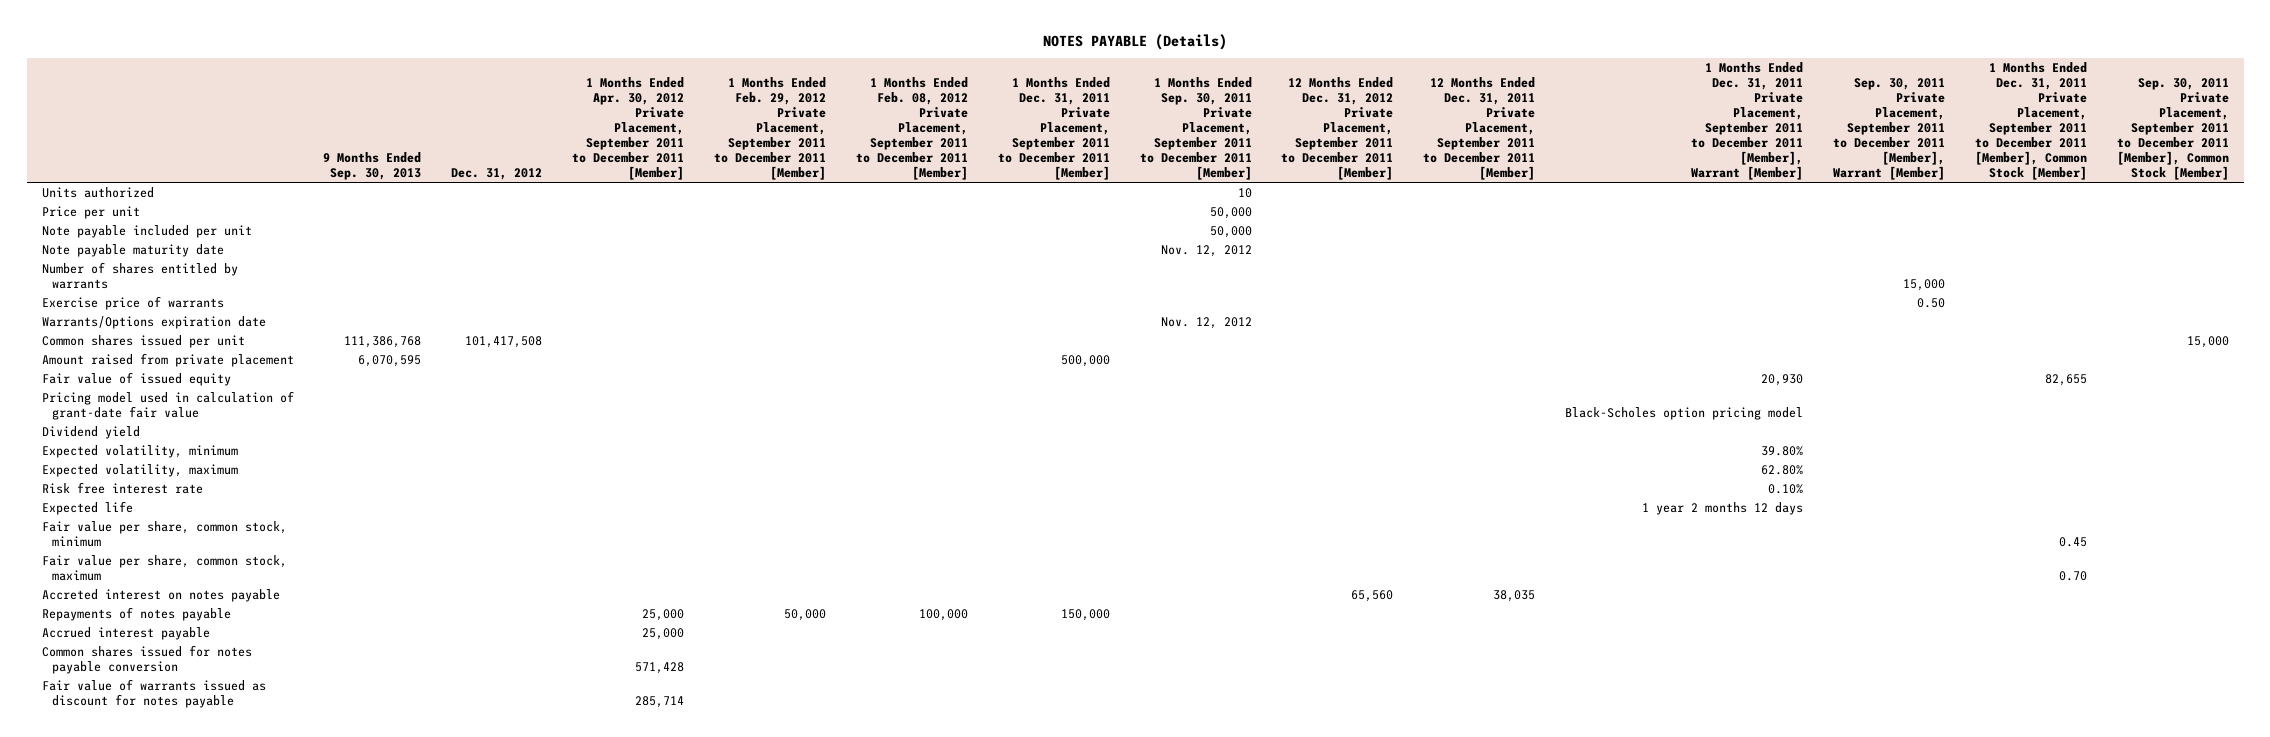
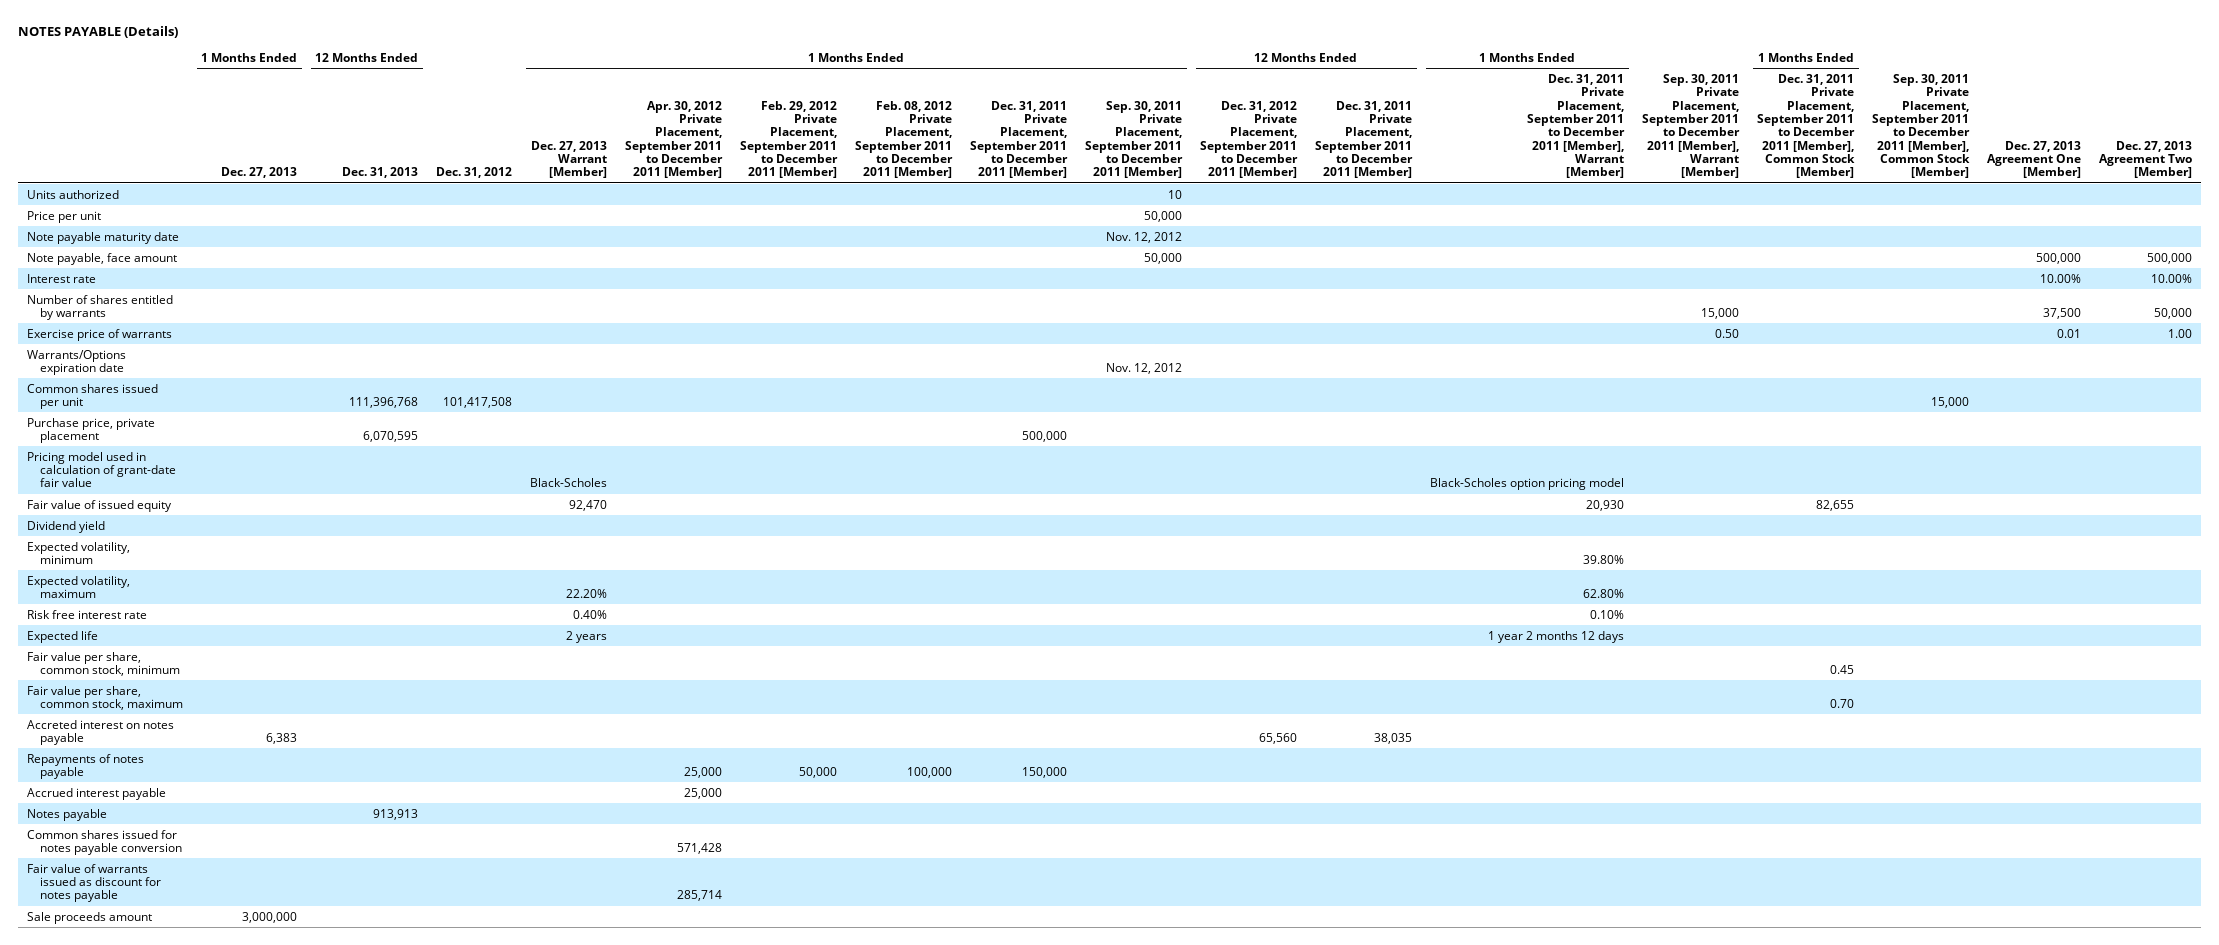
- | 9 Months Ended Sep. 30, 2013 | Dec. 31, 2012 | 1 Months Ended Apr. 30, 2012 Private Placement, September 2011 to December 2011 [Member] | 1 Months Ended Feb. 29, 2012 Private Placement, September 2011 to December 2011 [Member] | 1 Months Ended Feb. 08, 2012 Private Placement, September 2011 to December 2011 [Member] | 1 Months Ended Dec. 31, 2011 Private Placement, September 2011 to December 2011 [Member] | 1 Months Ended Sep. 30, 2011 Private Placement, September 2011 to December 2011 [Member] | 12 Months Ended Dec. 31, 2012 Private Placement, September 2011 to December 2011 [Member] | 12 Months Ended Dec. 31, 2011 Private Placement, September 2011 to December 2011 [Member] | 1 Months Ended Dec. 31, 2011 Private Placement, September 2011 to December 2011 [Member], Warrant [Member] | Sep. 30, 2011 Private Placement, September 2011 to December 2011 [Member], Warrant [Member] | 1 Months Ended Dec. 31, 2011 Private Placement, September 2011 to December 2011 [Member], Common Stock [Member] | Sep. 30, 2011 Private Placement, September 2011 to December 2011 [Member], Common Stock [Member]
+ | 1 Months Ended Dec. 27, 2013 | 12 Months Ended Dec. 31, 2013 | Dec. 31, 2012 | 1 Months Ended Dec. 27, 2013 Warrant [Member] | 1 Months Ended Apr. 30, 2012 Private Placement, September 2011 to December 2011 [Member] | 1 Months Ended Feb. 29, 2012 Private Placement, September 2011 to December 2011 [Member] | 1 Months Ended Feb. 08, 2012 Private Placement, September 2011 to December 2011 [Member] | 1 Months Ended Dec. 31, 2011 Private Placement, September 2011 to December 2011 [Member] | 1 Months Ended Sep. 30, 2011 Private Placement, September 2011 to December 2011 [Member] | 12 Months Ended Dec. 31, 2012 Private Placement, September 2011 to December 2011 [Member] | 12 Months Ended Dec. 31, 2011 Private Placement, September 2011 to December 2011 [Member] | 1 Months Ended Dec. 31, 2011 Private Placement, September 2011 to December 2011 [Member], Warrant [Member] | Sep. 30, 2011 Private Placement, September 2011 to December 2011 [Member], Warrant [Member] | 1 Months Ended Dec. 31, 2011 Private Placement, September 2011 to December 2011 [Member], Common Stock [Member] | Sep. 30, 2011 Private Placement, September 2011 to December 2011 [Member], Common Stock [Member] | Dec. 27, 2013 Agreement One [Member] | Dec. 27, 2013 Agreement Two [Member]
- Note payable included per unit | | | | | | | 50,000 | | | | | |
+ Note payable, face amount | | | | | | | | | 50,000 | | | | | | | 500,000 | 500,000
+ Interest rate | | | | | | | | | | | | | | | | 10.00% | 10.00%
- Amount raised from private placement | 6,070,595 | | | | | 500,000 | | | | | | |
+ Purchase price, private placement | | 6,070,595 | | | | | | 500,000 | | | | | | | | |
moved down: Fair value of issued equity | | | | 92,470 | | | | | | | | 20,930 | | 82,655 | | |
+ Notes payable | | 913,913 | | | | | | | | | | | | | | |
+ Sale proceeds amount | 3,000,000 | | | | | | | | | | | | | | | |

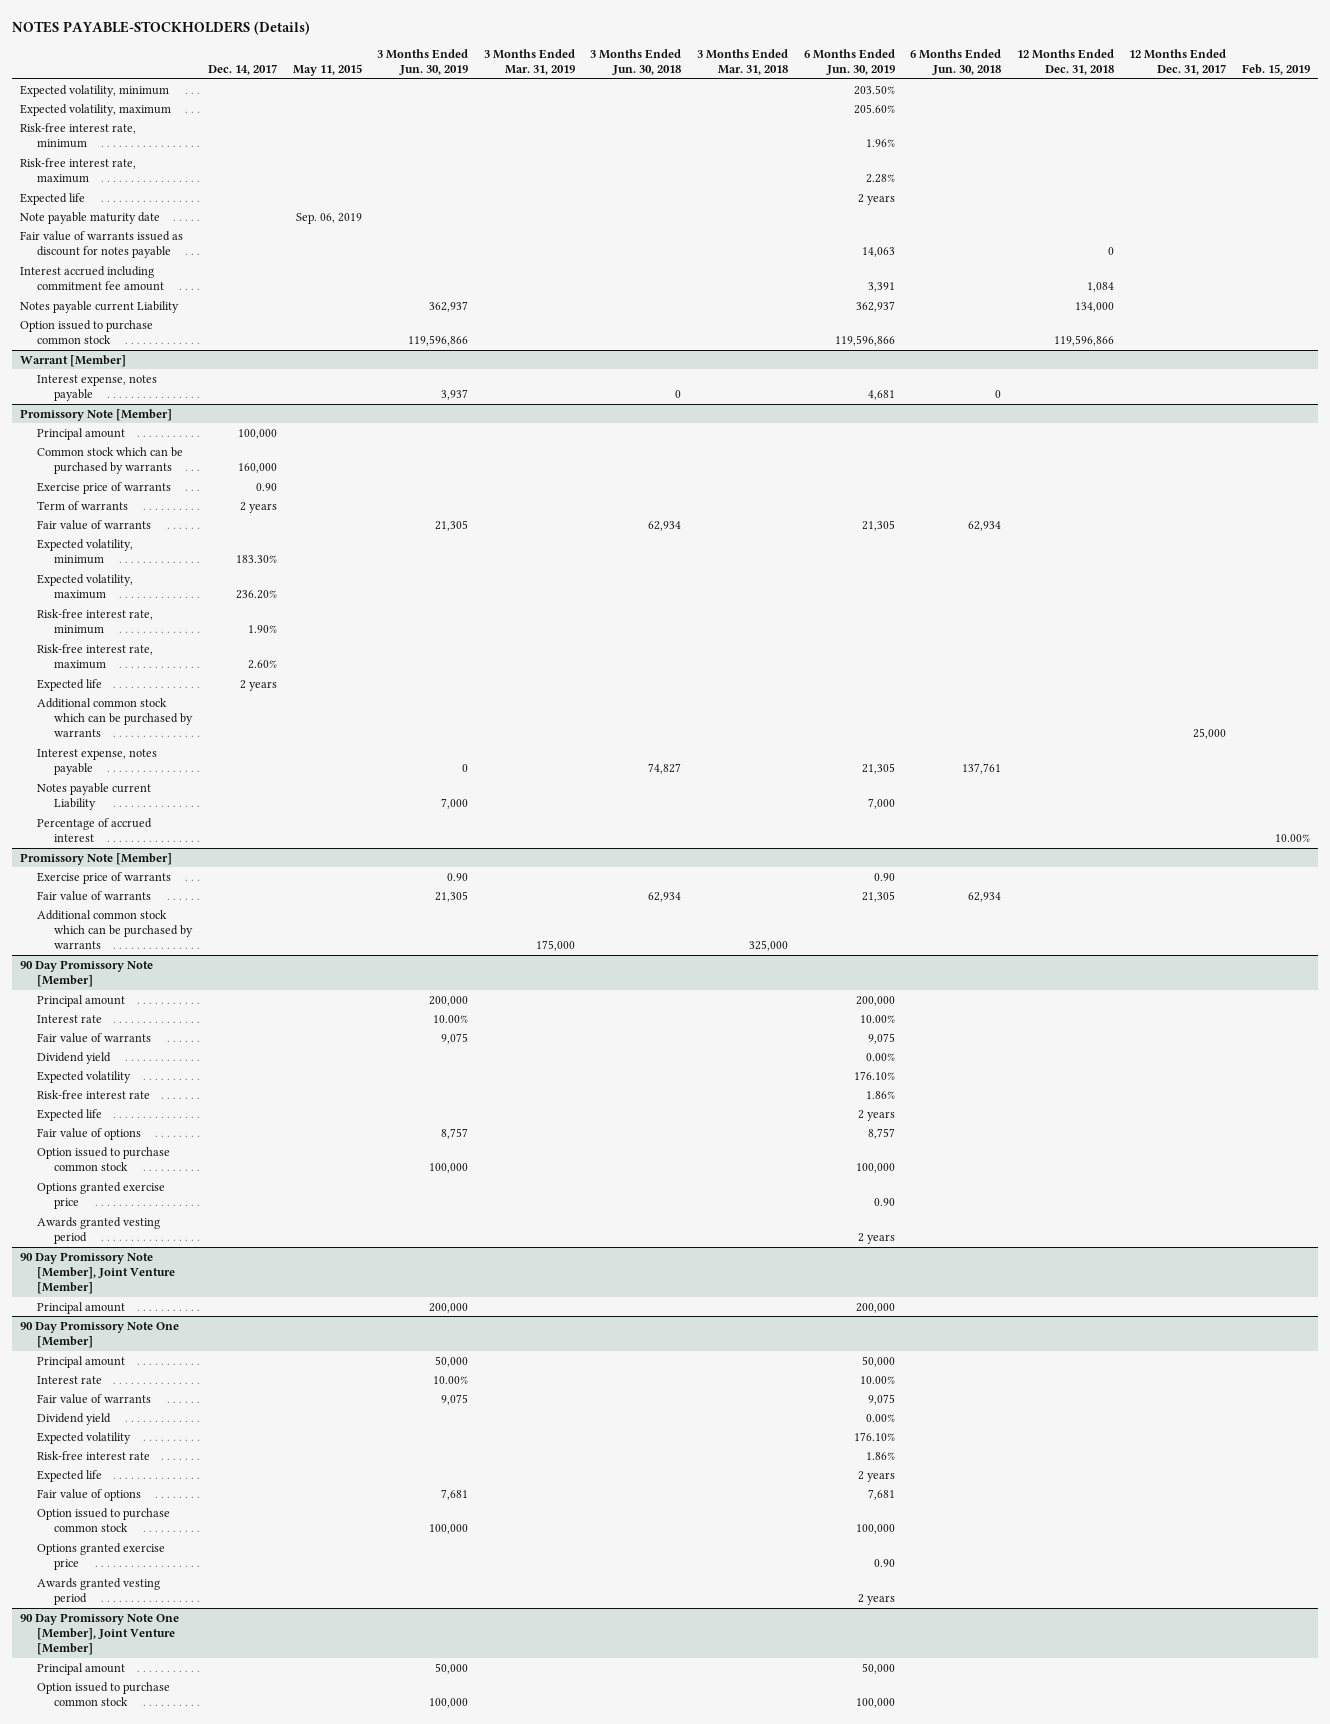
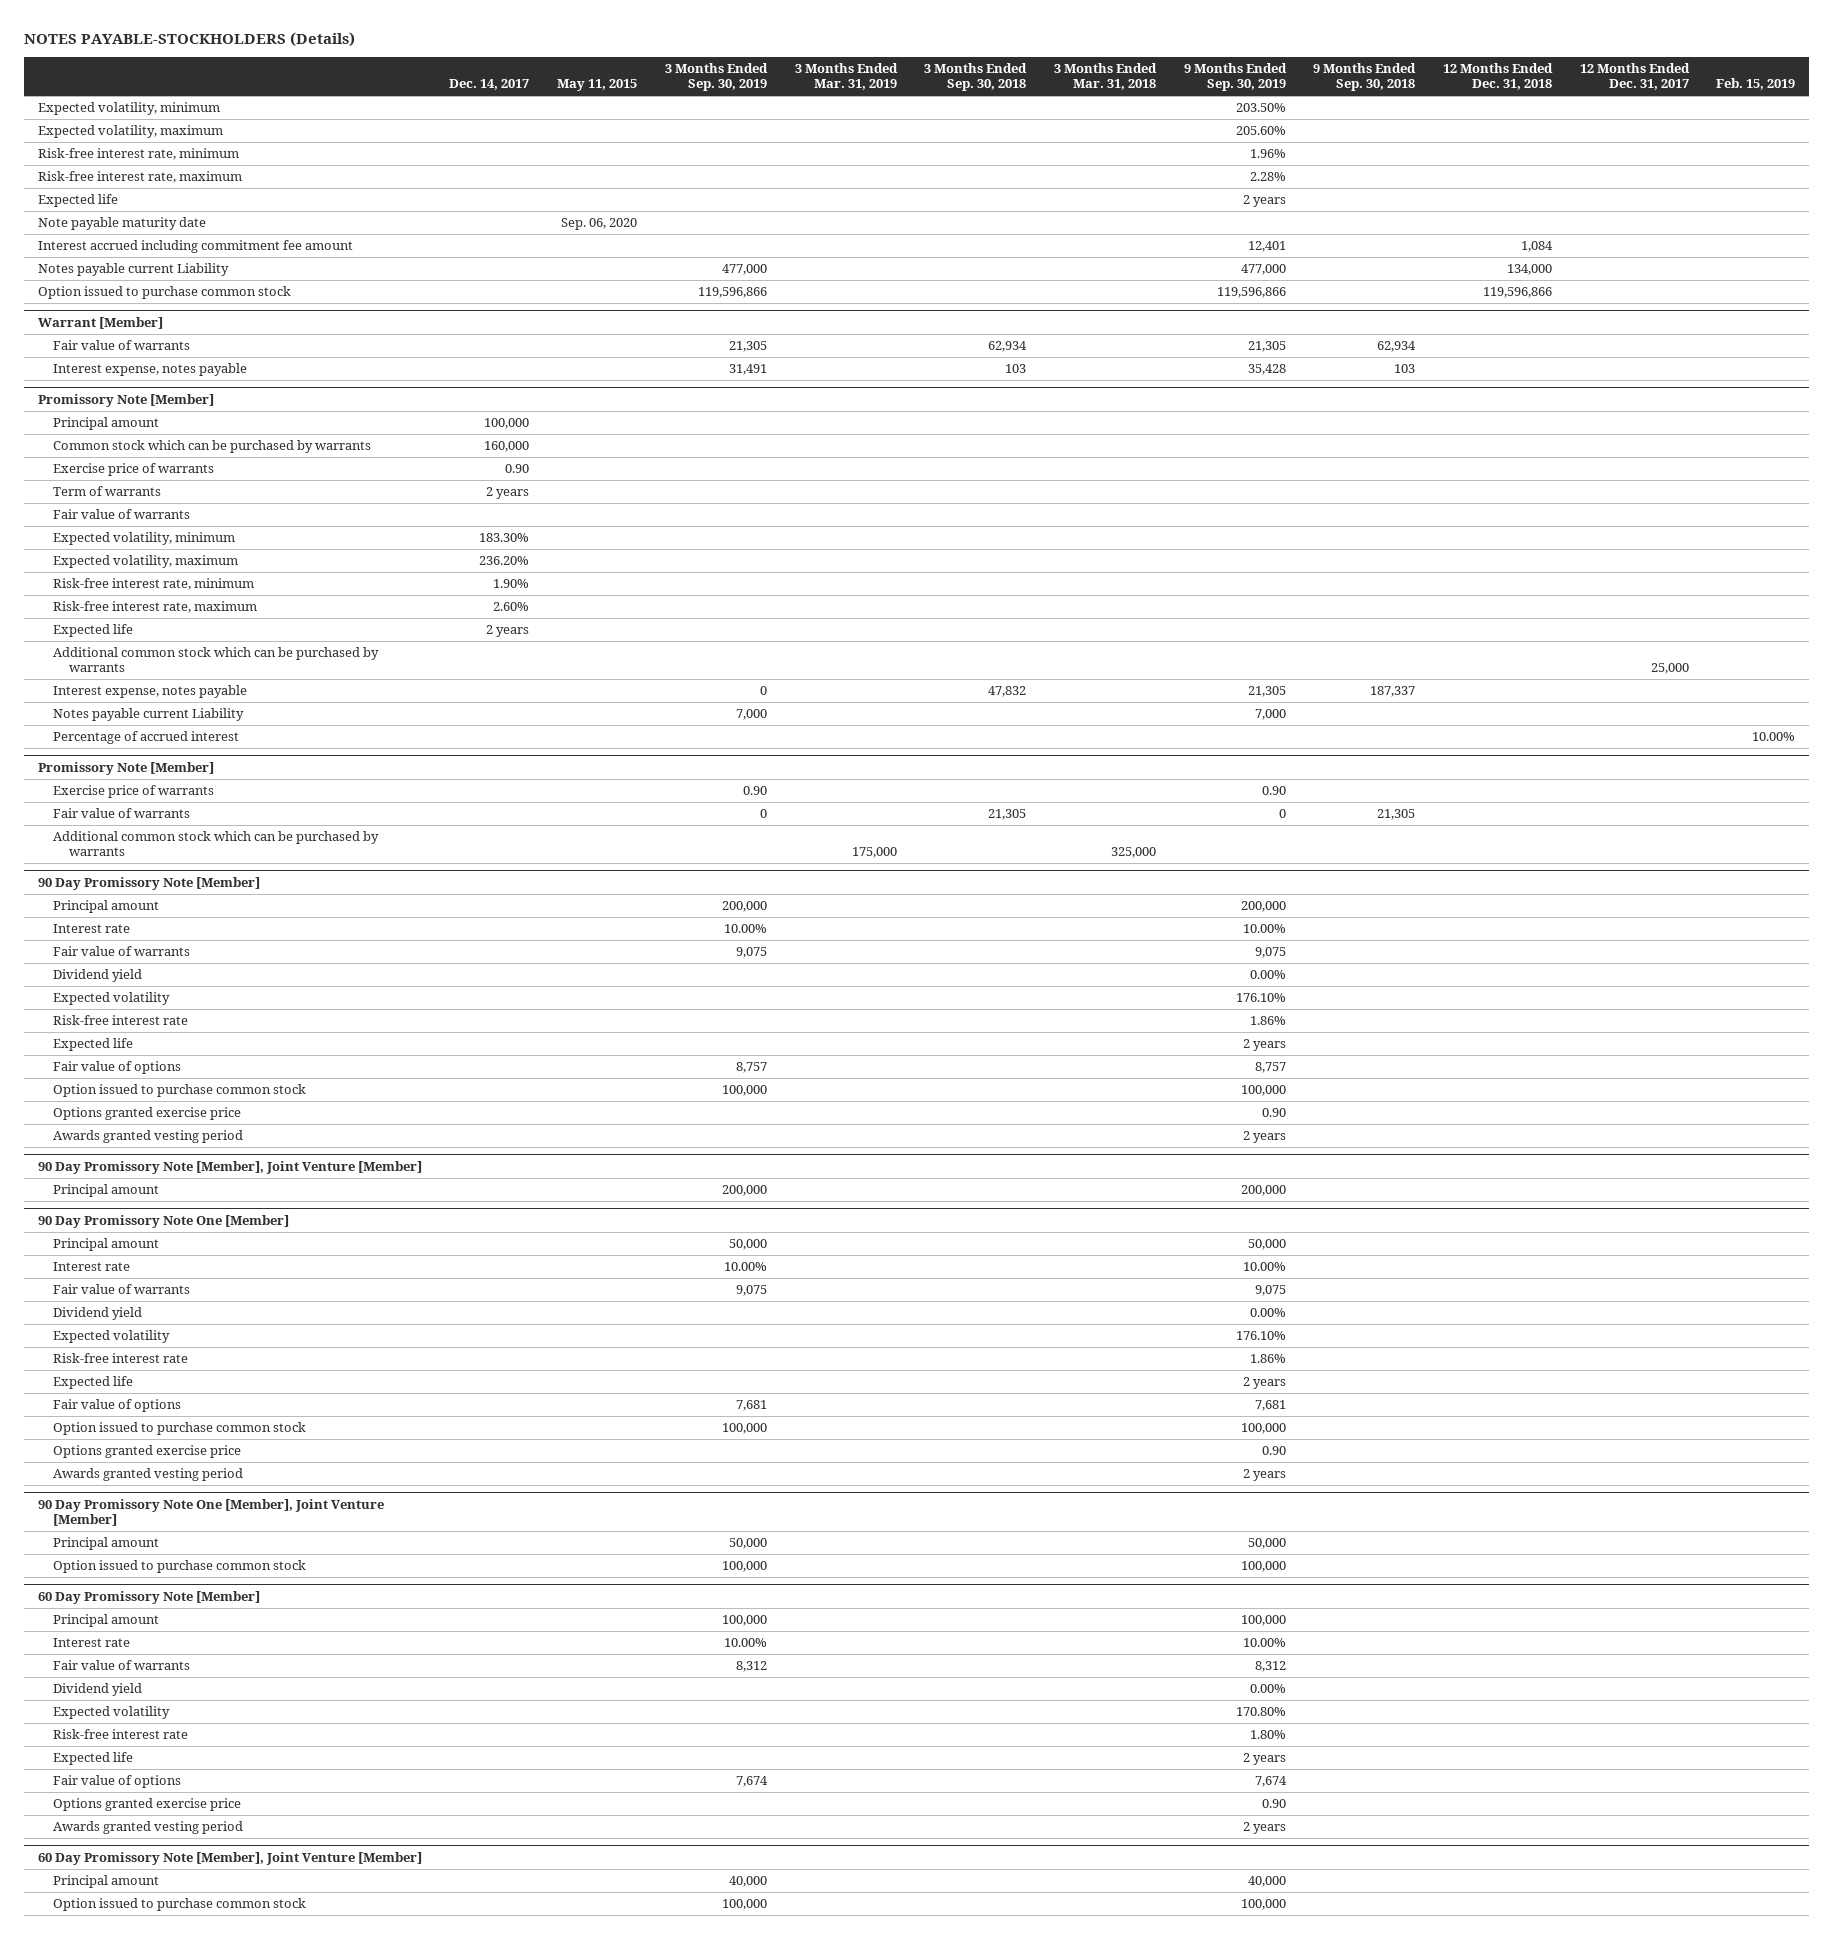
- | Dec. 14, 2017 | May 11, 2015 | 3 Months Ended Jun. 30, 2019 | 3 Months Ended Mar. 31, 2019 | 3 Months Ended Jun. 30, 2018 | 3 Months Ended Mar. 31, 2018 | 6 Months Ended Jun. 30, 2019 | 6 Months Ended Jun. 30, 2018 | 12 Months Ended Dec. 31, 2018 | 12 Months Ended Dec. 31, 2017 | Feb. 15, 2019
+ | Dec. 14, 2017 | May 11, 2015 | 3 Months Ended Sep. 30, 2019 | 3 Months Ended Mar. 31, 2019 | 3 Months Ended Sep. 30, 2018 | 3 Months Ended Mar. 31, 2018 | 9 Months Ended Sep. 30, 2019 | 9 Months Ended Sep. 30, 2018 | 12 Months Ended Dec. 31, 2018 | 12 Months Ended Dec. 31, 2017 | Feb. 15, 2019
- Note payable maturity date | | Sep. 06, 2019 | | | | | | | | |
- Fair value of warrants issued as discount for notes payable | | | | | | | 14,063 | | 0 | |
+ Note payable maturity date | | Sep. 06, 2020 | | | | | | | | |
@ Warrant [Member]
+ Fair value of warrants | | | 21,305 | | 62,934 | | 21,305 | 62,934 | | |
+ 60 Day Promissory Note [Member]
+ Principal amount | | | 100,000 | | | | 100,000 | | | |
+ Interest rate | | | 10.00% | | | | 10.00% | | | |
+ Fair value of warrants | | | 8,312 | | | | 8,312 | | | |
+ Dividend yield | | | | | | | 0.00% | | | |
+ Expected volatility | | | | | | | 170.80% | | | |
+ Risk-free interest rate | | | | | | | 1.80% | | | |
+ Expected life | | | | | | | 2 years | | | |
+ Fair value of options | | | 7,674 | | | | 7,674 | | | |
+ Options granted exercise price | | | | | | | 0.90 | | | |
+ Awards granted vesting period | | | | | | | 2 years | | | |
+ 60 Day Promissory Note [Member], Joint Venture [Member]
+ Principal amount | | | 40,000 | | | | 40,000 | | | |
+ Option issued to purchase common stock | | | 100,000 | | | | 100,000 | | | |

